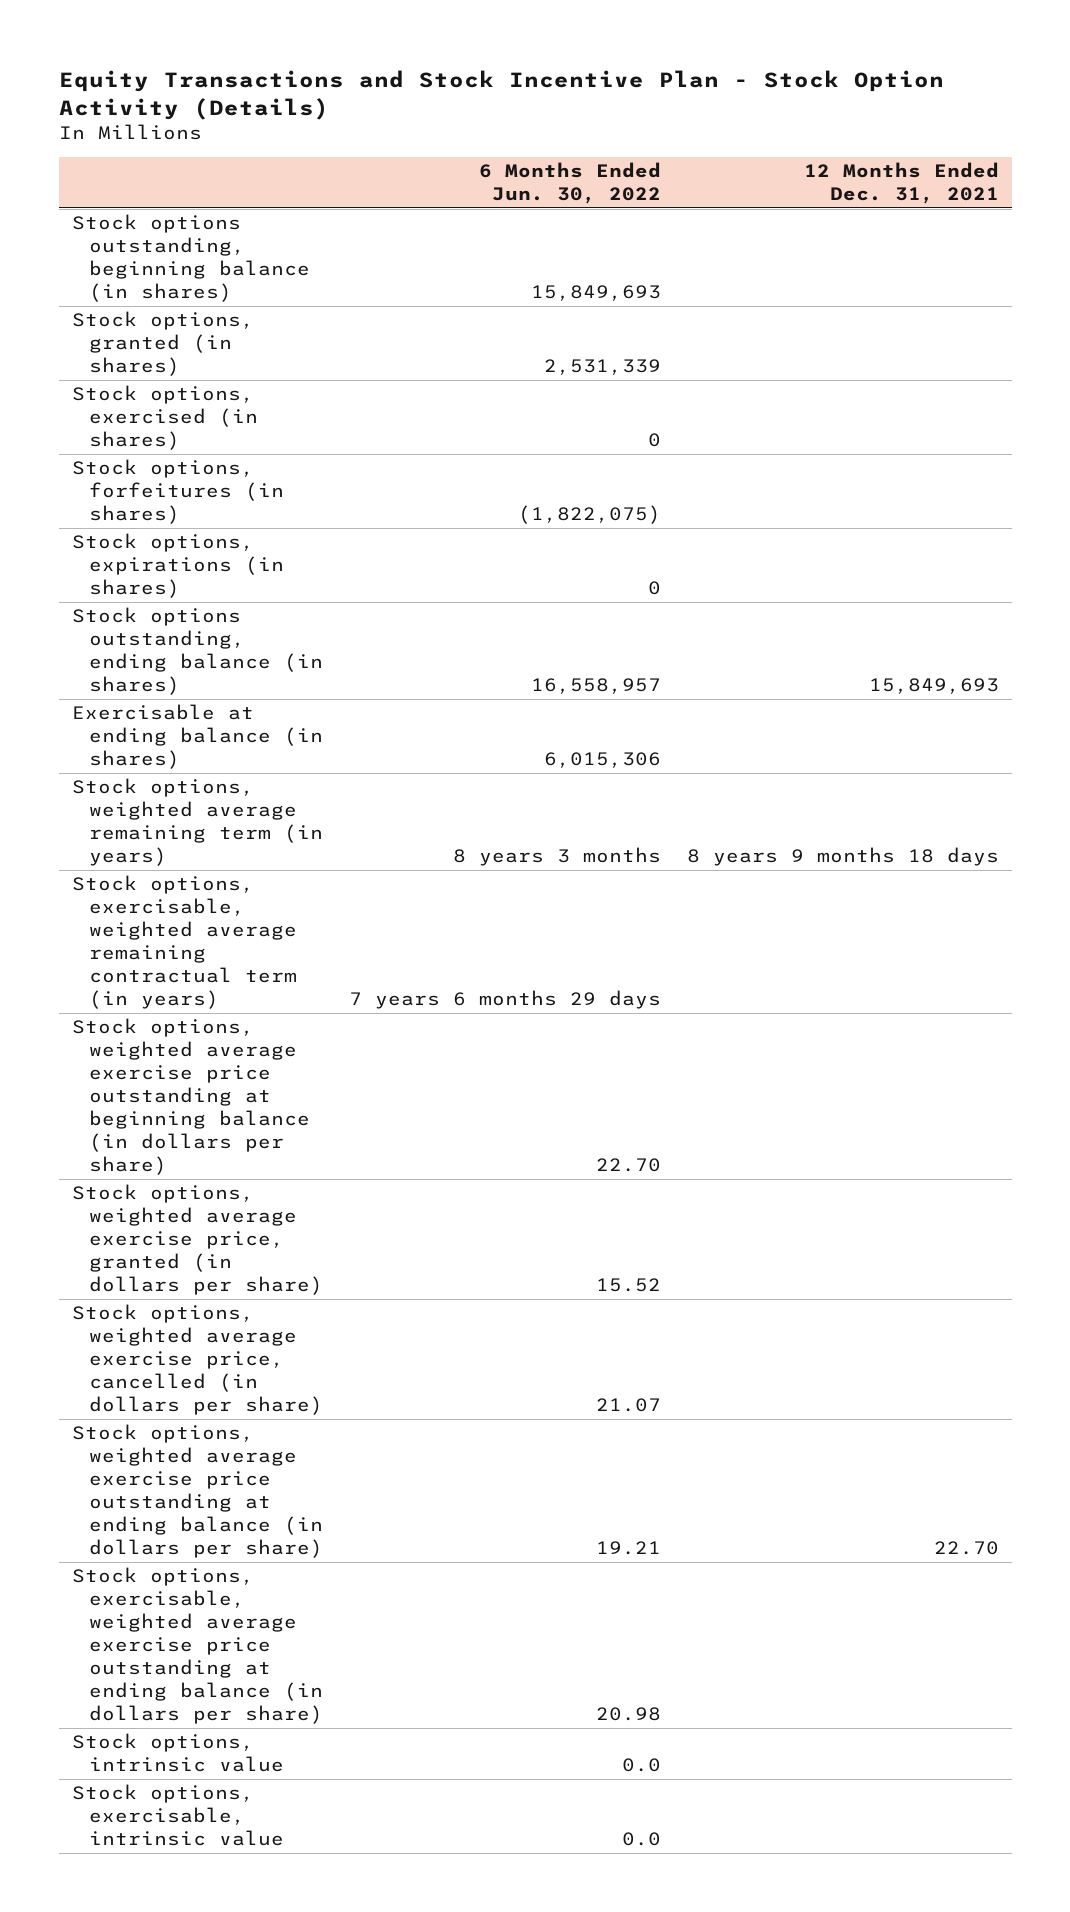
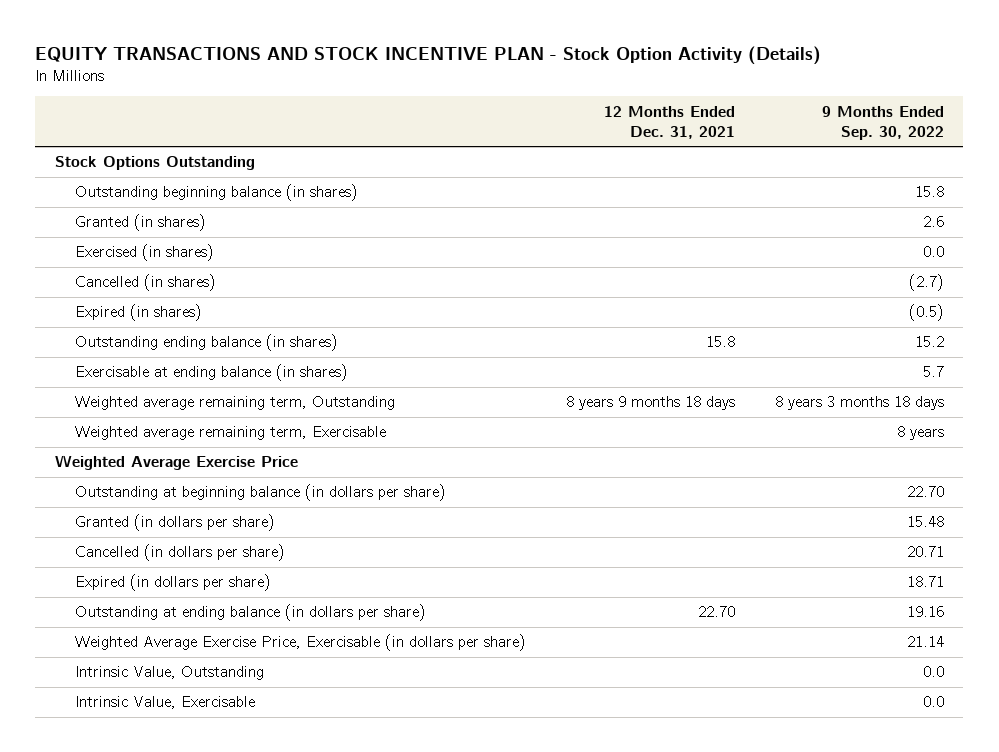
- Equity Transactions and Stock Incentive Plan - Stock Option Activity (Details)
+ EQUITY TRANSACTIONS AND STOCK INCENTIVE PLAN - Stock Option Activity (Details)
- | 6 Months Ended Jun. 30, 2022 | 12 Months Ended Dec. 31, 2021
+ | 12 Months Ended Dec. 31, 2021 | 9 Months Ended Sep. 30, 2022
- Stock options outstanding, beginning balance (in shares) | 15,849,693 |
- Stock options, granted (in shares) | 2,531,339 |
- Stock options, exercised (in shares) | 0 |
- Stock options, forfeitures (in shares) | (1,822,075) |
- Stock options, expirations (in shares) | 0 |
- Stock options outstanding, ending balance (in shares) | 16,558,957 | 15,849,693
+ Stock Options Outstanding
+ Outstanding beginning balance (in shares) | | 15.8
+ Granted (in shares) | | 2.6
+ Exercised (in shares) | | 0.0
+ Cancelled (in shares) | | (2.7)
+ Expired (in shares) | | (0.5)
+ Outstanding ending balance (in shares) | 15.8 | 15.2
- Stock options, weighted average remaining term (in years) | 8 years 3 months | 8 years 9 months 18 days
- Stock options, exercisable, weighted average remaining contractual term (in years) | 7 years 6 months 29 days |
- Stock options, weighted average exercise price outstanding at beginning balance (in dollars per share) | 22.70 |
- Stock options, weighted average exercise price, granted (in dollars per share) | 15.52 |
- Stock options, weighted average exercise price, cancelled (in dollars per share) | 21.07 |
- Stock options, weighted average exercise price outstanding at ending balance (in dollars per share) | 19.21 | 22.70
- Stock options, exercisable, weighted average exercise price outstanding at ending balance (in dollars per share) | 20.98 |
- Stock options, intrinsic value | 0.0 |
- Stock options, exercisable, intrinsic value | 0.0 |
+ Weighted average remaining term, Outstanding | 8 years 9 months 18 days | 8 years 3 months 18 days
+ Weighted average remaining term, Exercisable | | 8 years
+ Weighted Average Exercise Price
+ Outstanding at beginning balance (in dollars per share) | | 22.70
+ Granted (in dollars per share) | | 15.48
+ Cancelled (in dollars per share) | | 20.71
+ Expired (in dollars per share) | | 18.71
+ Outstanding at ending balance (in dollars per share) | 22.70 | 19.16
+ Weighted Average Exercise Price, Exercisable (in dollars per share) | | 21.14
+ Intrinsic Value, Outstanding | | 0.0
+ Intrinsic Value, Exercisable | | 0.0

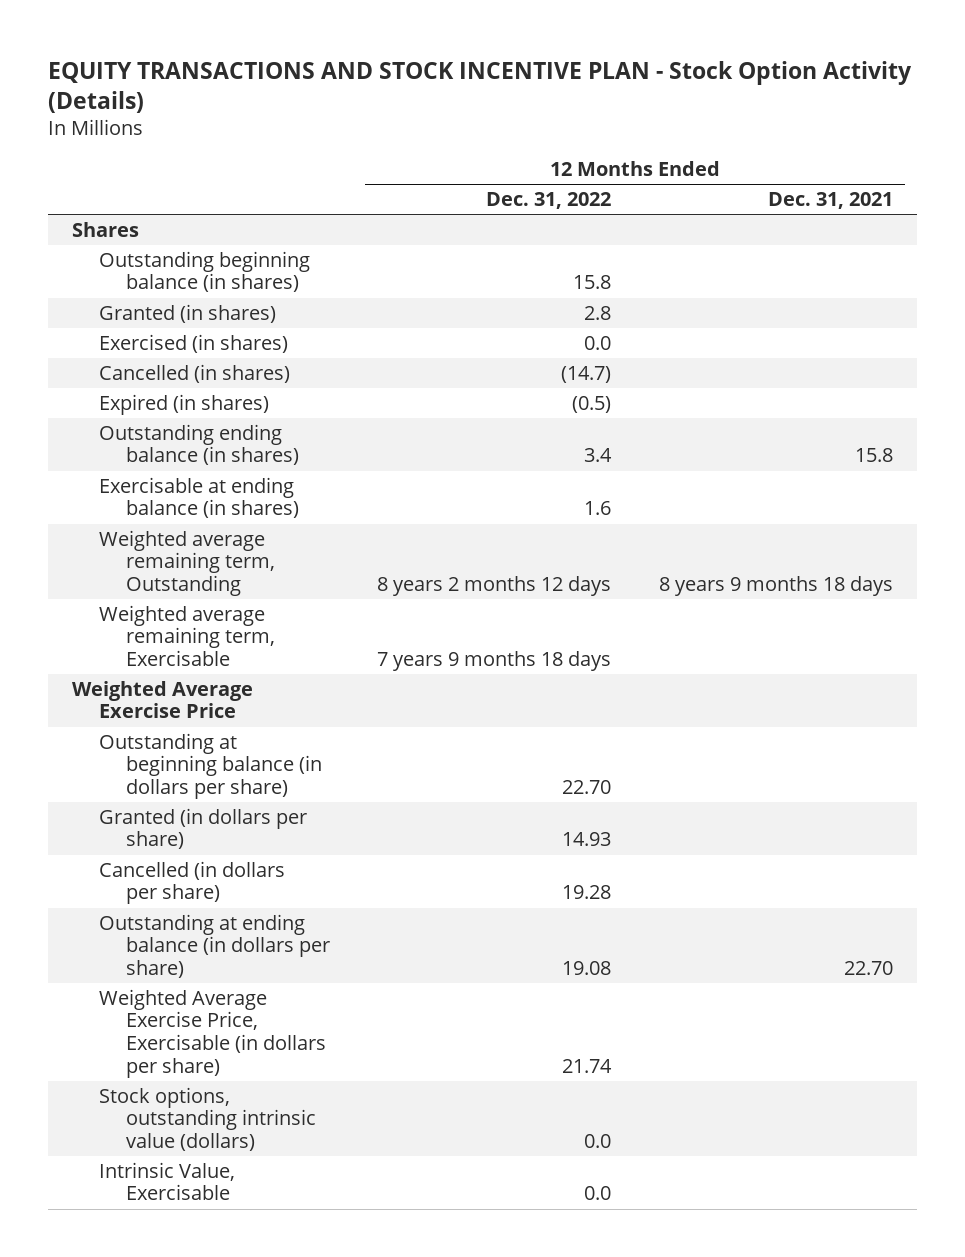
- | 12 Months Ended Dec. 31, 2021 | 9 Months Ended Sep. 30, 2022
+ | 12 Months Ended Dec. 31, 2022 | 12 Months Ended Dec. 31, 2021
- Stock Options Outstanding
+ Shares
- Expired (in dollars per share) | | 18.71
- Intrinsic Value, Outstanding | | 0.0
+ Stock options, outstanding intrinsic value (dollars) | 0.0 |

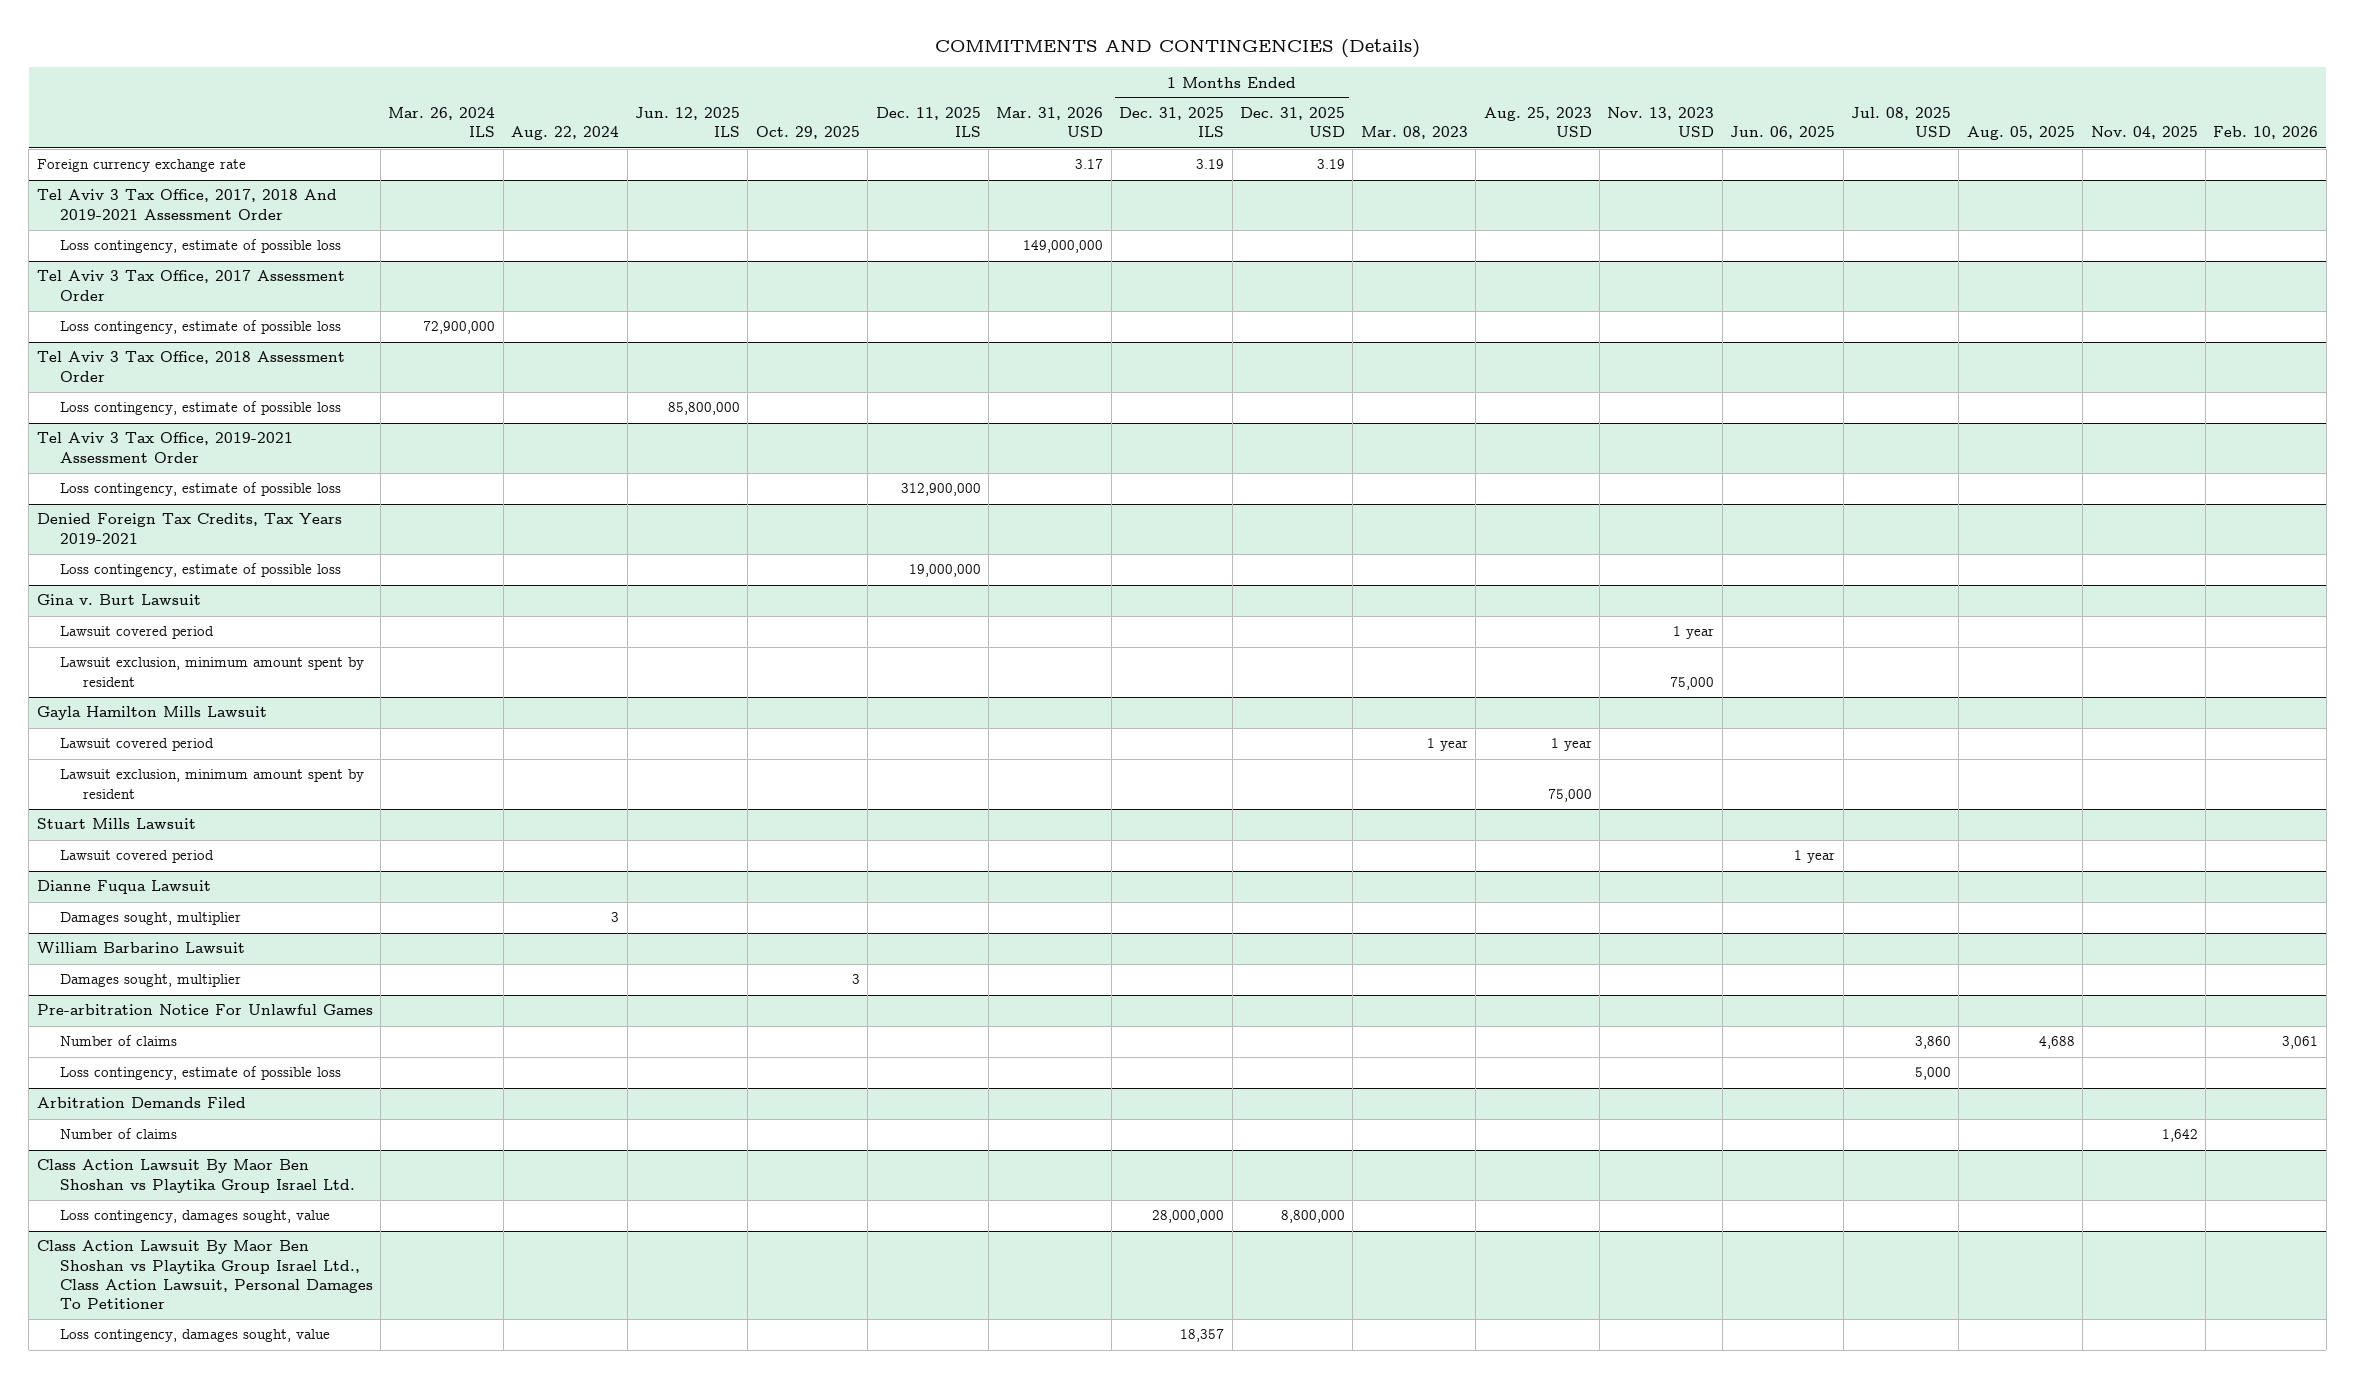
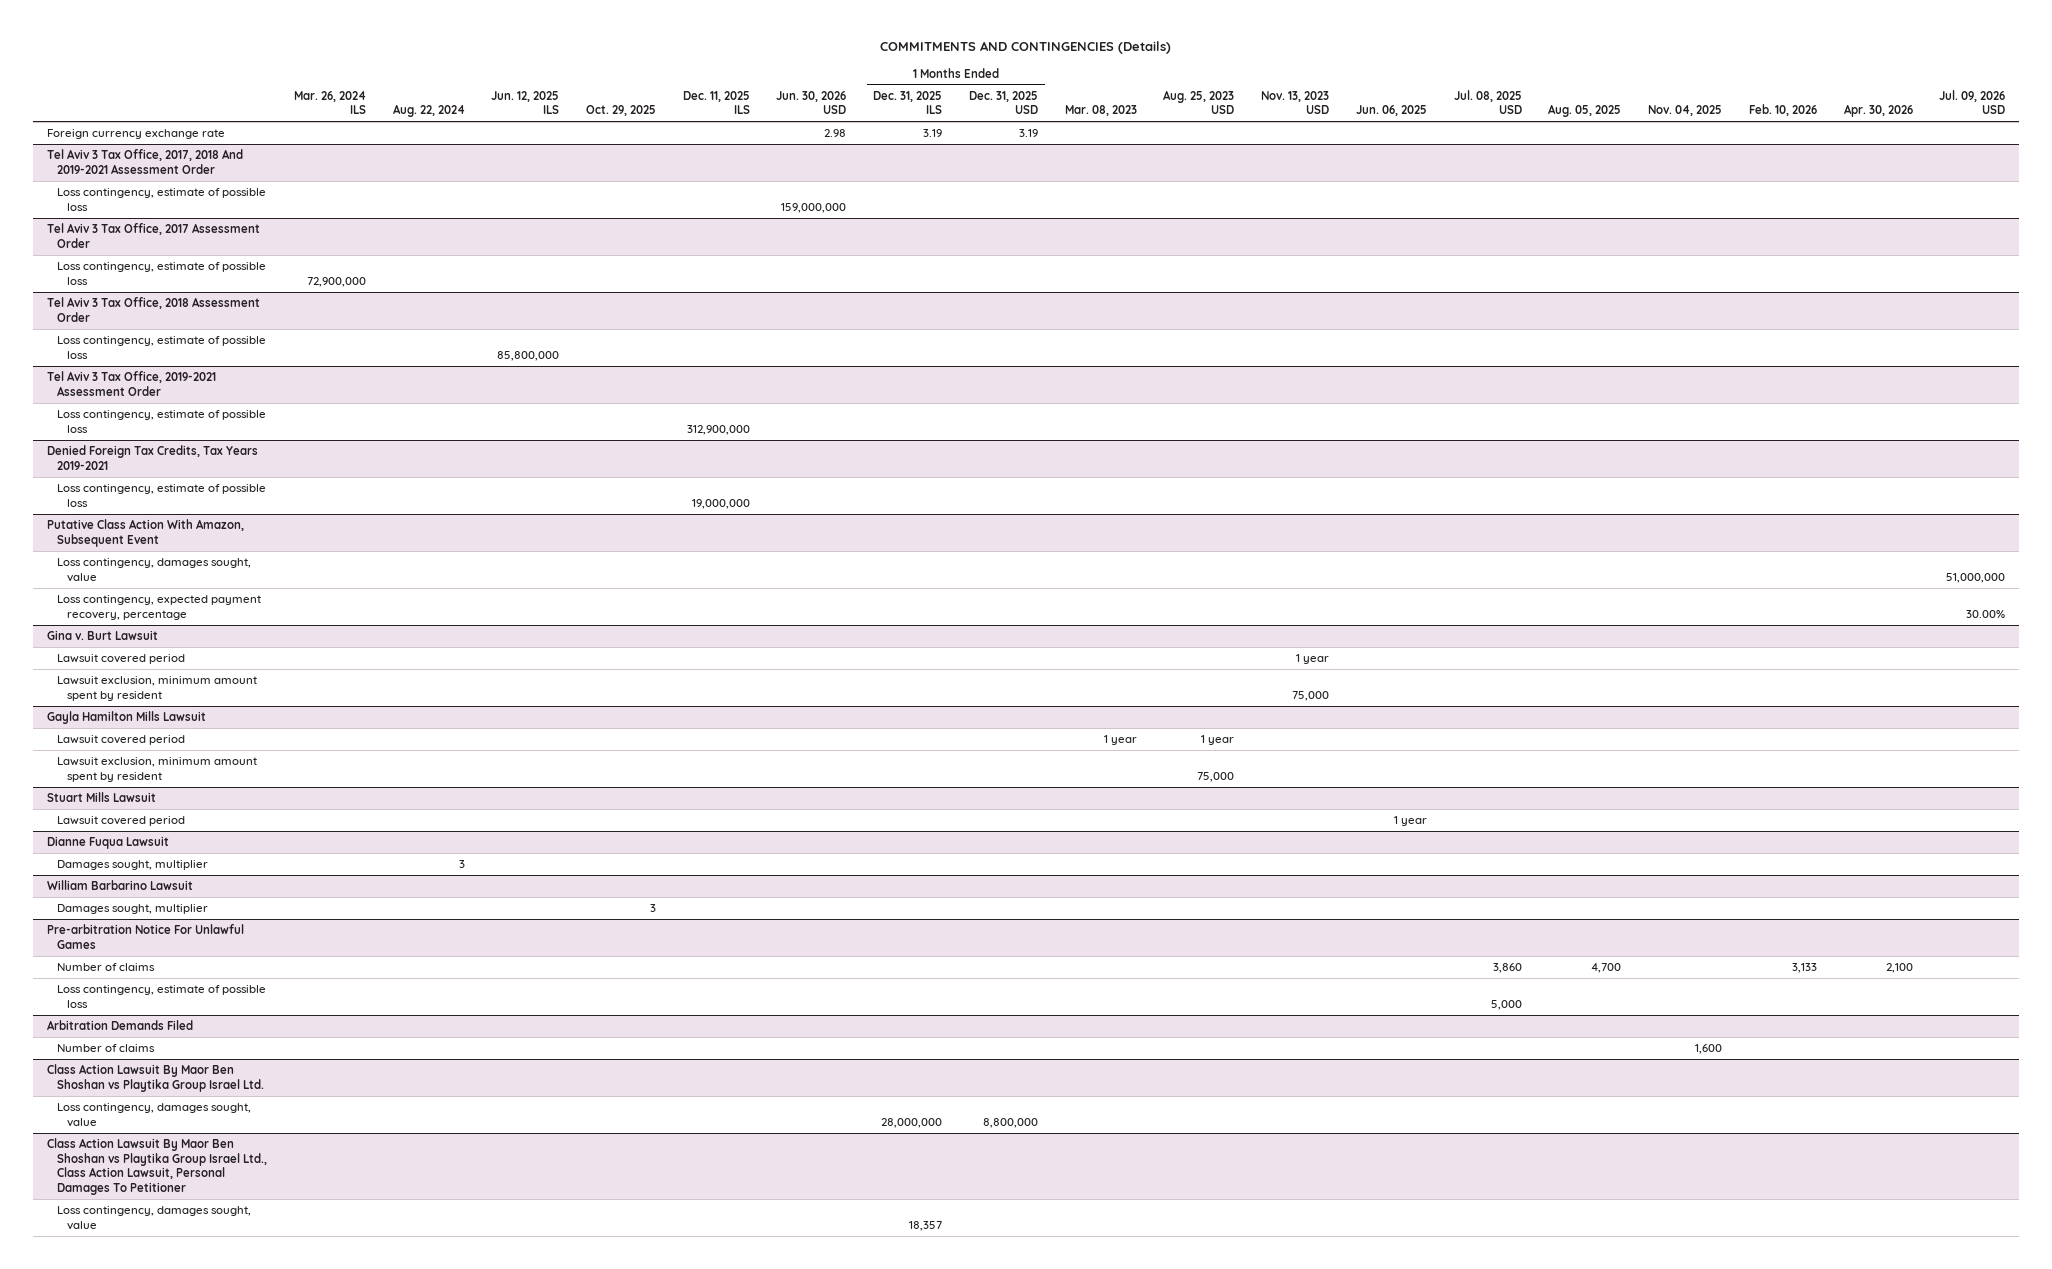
- | Mar. 26, 2024 ILS | Aug. 22, 2024 | Jun. 12, 2025 ILS | Oct. 29, 2025 | Dec. 11, 2025 ILS | Mar. 31, 2026 USD | 1 Months Ended Dec. 31, 2025 ILS | 1 Months Ended Dec. 31, 2025 USD | Mar. 08, 2023 | Aug. 25, 2023 USD | Nov. 13, 2023 USD | Jun. 06, 2025 | Jul. 08, 2025 USD | Aug. 05, 2025 | Nov. 04, 2025 | Feb. 10, 2026
+ | Mar. 26, 2024 ILS | Aug. 22, 2024 | Jun. 12, 2025 ILS | Oct. 29, 2025 | Dec. 11, 2025 ILS | Jun. 30, 2026 USD | 1 Months Ended Dec. 31, 2025 ILS | 1 Months Ended Dec. 31, 2025 USD | Mar. 08, 2023 | Aug. 25, 2023 USD | Nov. 13, 2023 USD | Jun. 06, 2025 | Jul. 08, 2025 USD | Aug. 05, 2025 | Nov. 04, 2025 | Feb. 10, 2026 | Apr. 30, 2026 | Jul. 09, 2026 USD
+ Putative Class Action With Amazon, Subsequent Event
+ Loss contingency, damages sought, value | | | | | | | | | | | | | | | | | | 51,000,000
+ Loss contingency, expected payment recovery, percentage | | | | | | | | | | | | | | | | | | 30.00%
@ Pre-arbitration Notice For Unlawful Games
- Number of claims | | | | | | | | | | | | | 3,860 | 4,688 | | 3,061
+ Number of claims | | | | | | | | | | | | | 3,860 | 4,700 | | 3,133 | 2,100 |
@ Arbitration Demands Filed
- Number of claims | | | | | | | | | | | | | | | 1,642 |
+ Number of claims | | | | | | | | | | | | | | | 1,600 | | |

